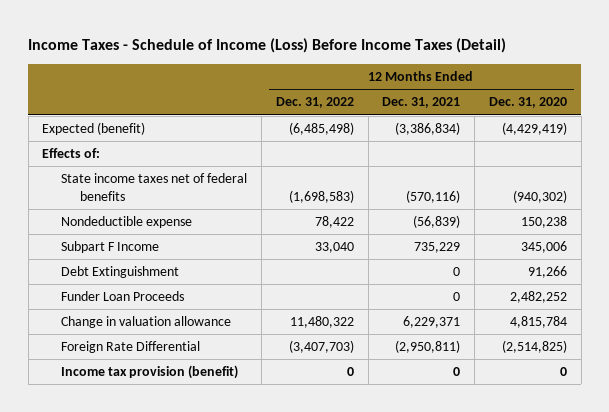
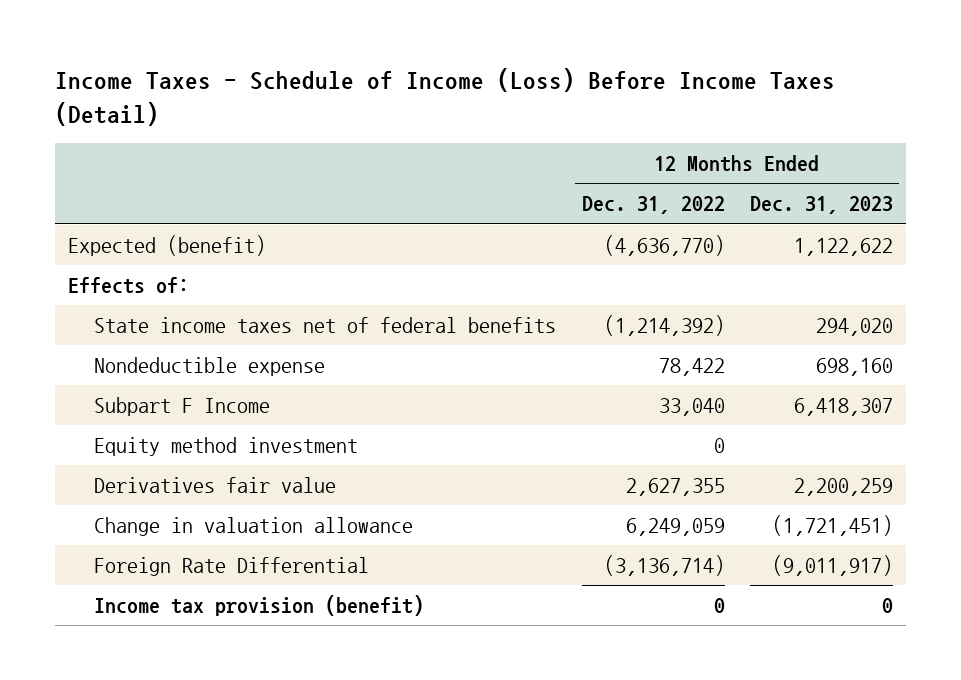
- | 12 Months Ended Dec. 31, 2022 | 12 Months Ended Dec. 31, 2021 | 12 Months Ended Dec. 31, 2020
+ | 12 Months Ended Dec. 31, 2022 | 12 Months Ended Dec. 31, 2023
- Expected (benefit) | (6,485,498) | (3,386,834) | (4,429,419)
+ Expected (benefit) | (4,636,770) | 1,122,622
- State income taxes net of federal benefits | (1,698,583) | (570,116) | (940,302)
+ State income taxes net of federal benefits | (1,214,392) | 294,020
- Debt Extinguishment | | 0 | 91,266
- Funder Loan Proceeds | | 0 | 2,482,252
- Change in valuation allowance | 11,480,322 | 6,229,371 | 4,815,784
- Foreign Rate Differential | (3,407,703) | (2,950,811) | (2,514,825)
+ Equity method investment | 0 |
+ Derivatives fair value | 2,627,355 | 2,200,259
+ Change in valuation allowance | 6,249,059 | (1,721,451)
+ Foreign Rate Differential | (3,136,714) | (9,011,917)

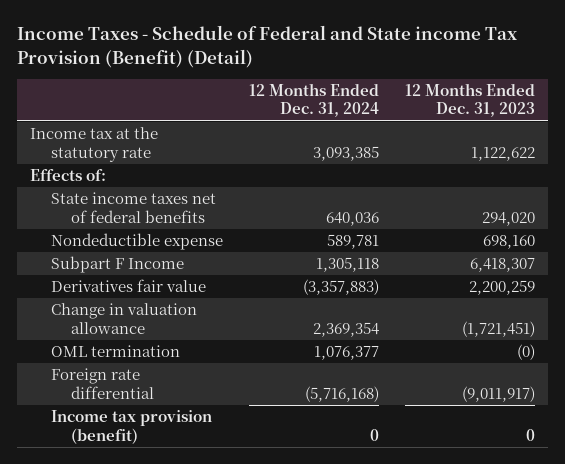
- Income Taxes - Schedule of Income (Loss) Before Income Taxes (Detail)
+ Income Taxes - Schedule of Federal and State income Tax Provision (Benefit) (Detail)
- | 12 Months Ended Dec. 31, 2022 | 12 Months Ended Dec. 31, 2023
+ | 12 Months Ended Dec. 31, 2024 | 12 Months Ended Dec. 31, 2023
- Expected (benefit) | (4,636,770) | 1,122,622
+ Income tax at the statutory rate | 3,093,385 | 1,122,622
- Equity method investment | 0 |
- Foreign Rate Differential | (3,136,714) | (9,011,917)
+ OML termination | 1,076,377 | (0)
+ Foreign rate differential | (5,716,168) | (9,011,917)

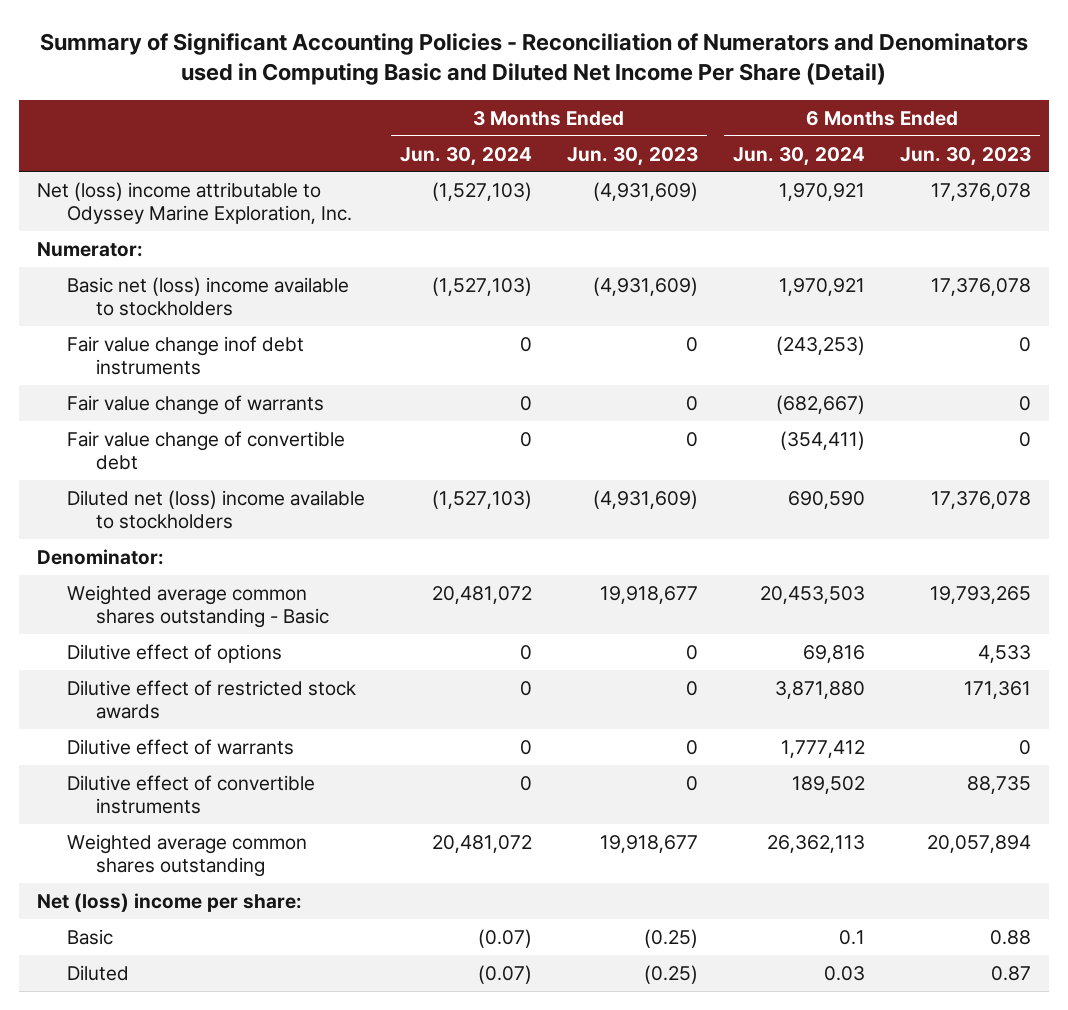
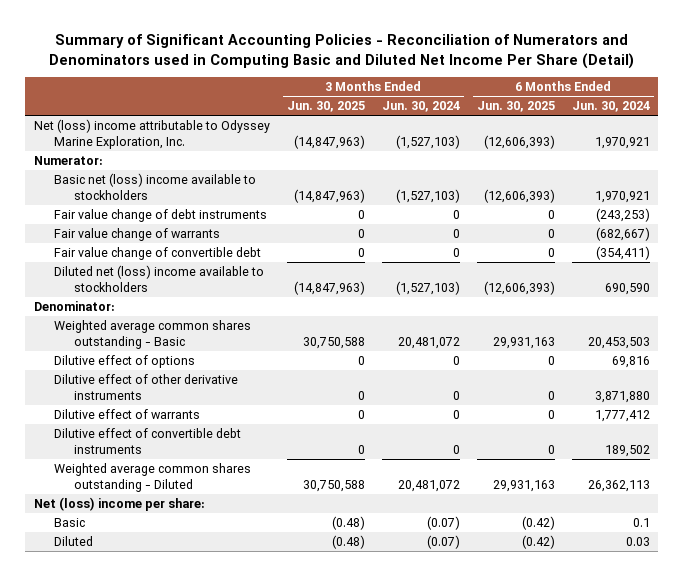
- | 3 Months Ended Jun. 30, 2024 | 3 Months Ended Jun. 30, 2023 | 6 Months Ended Jun. 30, 2024 | 6 Months Ended Jun. 30, 2023
+ | 3 Months Ended Jun. 30, 2025 | 3 Months Ended Jun. 30, 2024 | 6 Months Ended Jun. 30, 2025 | 6 Months Ended Jun. 30, 2024
- Fair value change inof debt instruments | 0 | 0 | (243,253) | 0
+ Fair value change of debt instruments | 0 | 0 | 0 | (243,253)
- Dilutive effect of restricted stock awards | 0 | 0 | 3,871,880 | 171,361
+ Dilutive effect of other derivative instruments | 0 | 0 | 0 | 3,871,880
- Dilutive effect of convertible instruments | 0 | 0 | 189,502 | 88,735
- Weighted average common shares outstanding | 20,481,072 | 19,918,677 | 26,362,113 | 20,057,894
+ Dilutive effect of convertible debt instruments | 0 | 0 | 0 | 189,502
+ Weighted average common shares outstanding - Diluted | 30,750,588 | 20,481,072 | 29,931,163 | 26,362,113

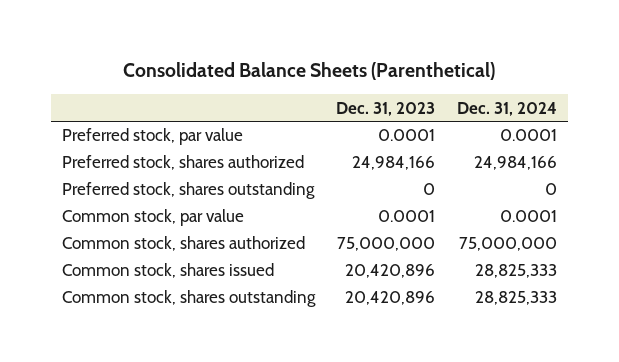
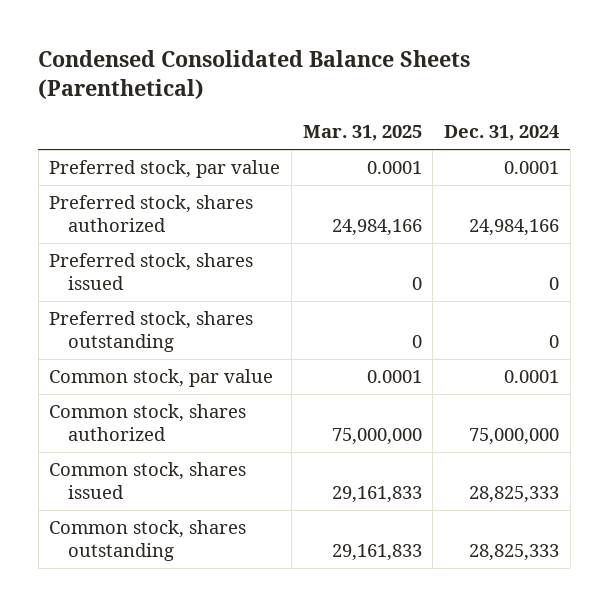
- Consolidated Balance Sheets (Parenthetical)
+ Condensed Consolidated Balance Sheets (Parenthetical)
- | Dec. 31, 2023 | Dec. 31, 2024
+ | Mar. 31, 2025 | Dec. 31, 2024
+ Preferred stock, shares issued | 0 | 0

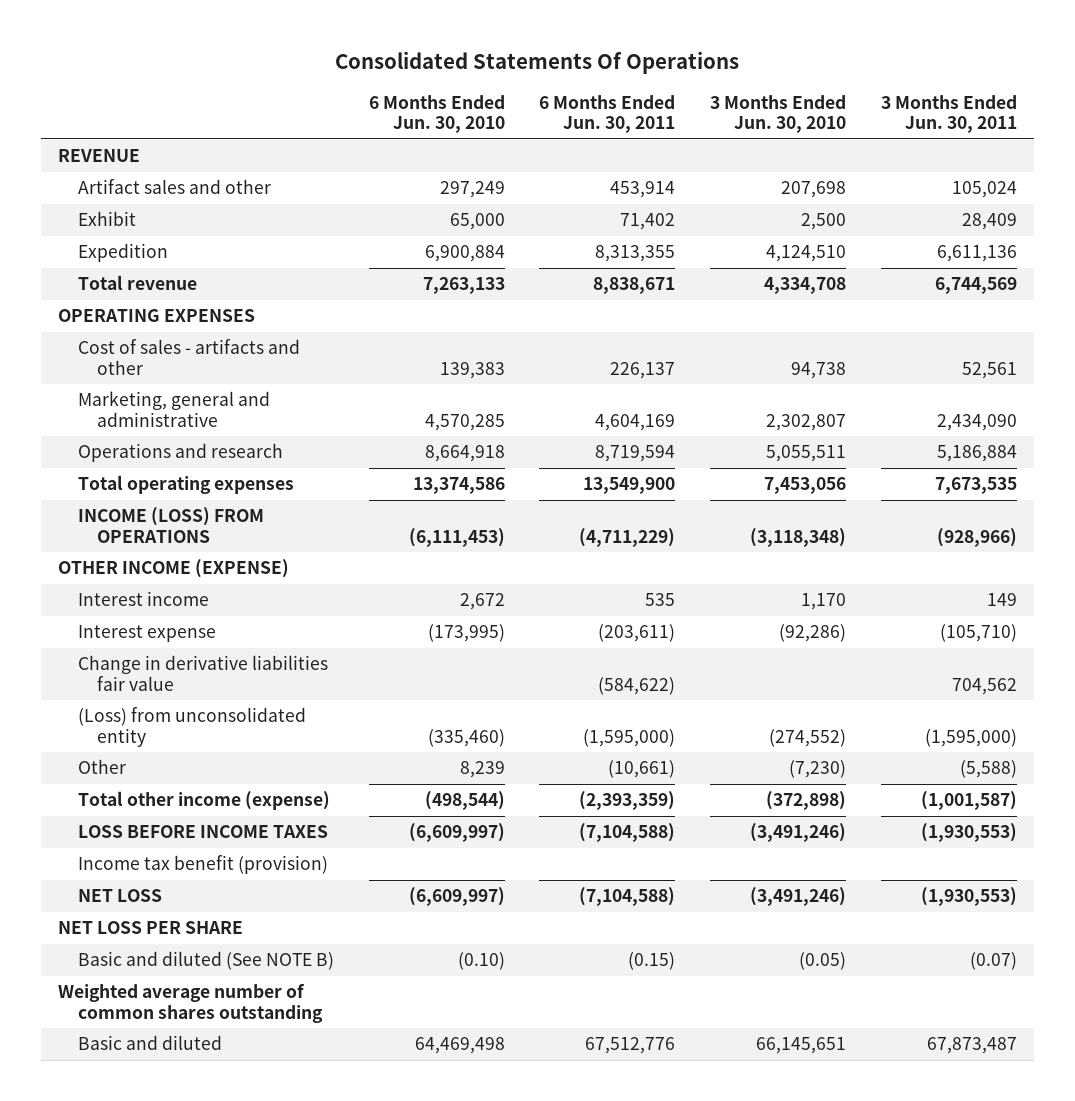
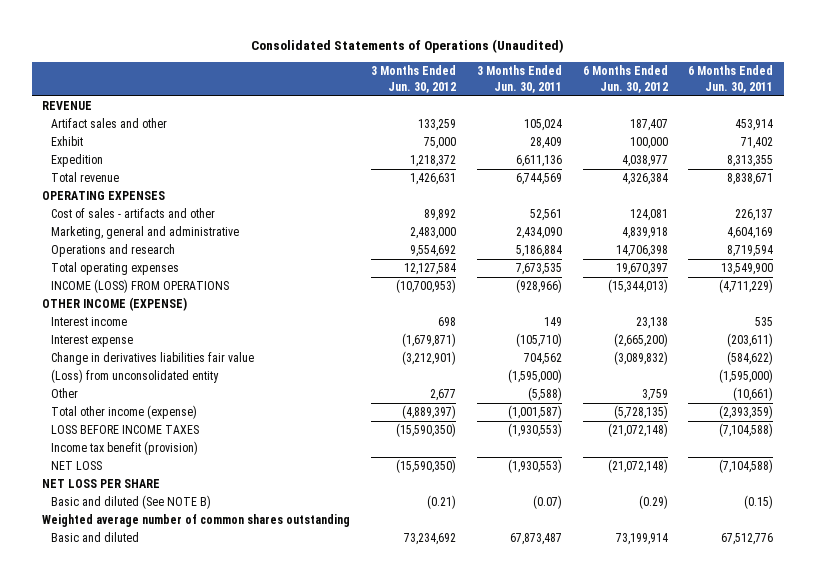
- Consolidated Statements Of Operations
+ Consolidated Statements of Operations (Unaudited)
- | 6 Months Ended Jun. 30, 2010 | 6 Months Ended Jun. 30, 2011 | 3 Months Ended Jun. 30, 2010 | 3 Months Ended Jun. 30, 2011
+ | 3 Months Ended Jun. 30, 2012 | 3 Months Ended Jun. 30, 2011 | 6 Months Ended Jun. 30, 2012 | 6 Months Ended Jun. 30, 2011
- Change in derivative liabilities fair value | | (584,622) | | 704,562
+ Change in derivatives liabilities fair value | (3,212,901) | 704,562 | (3,089,832) | (584,622)

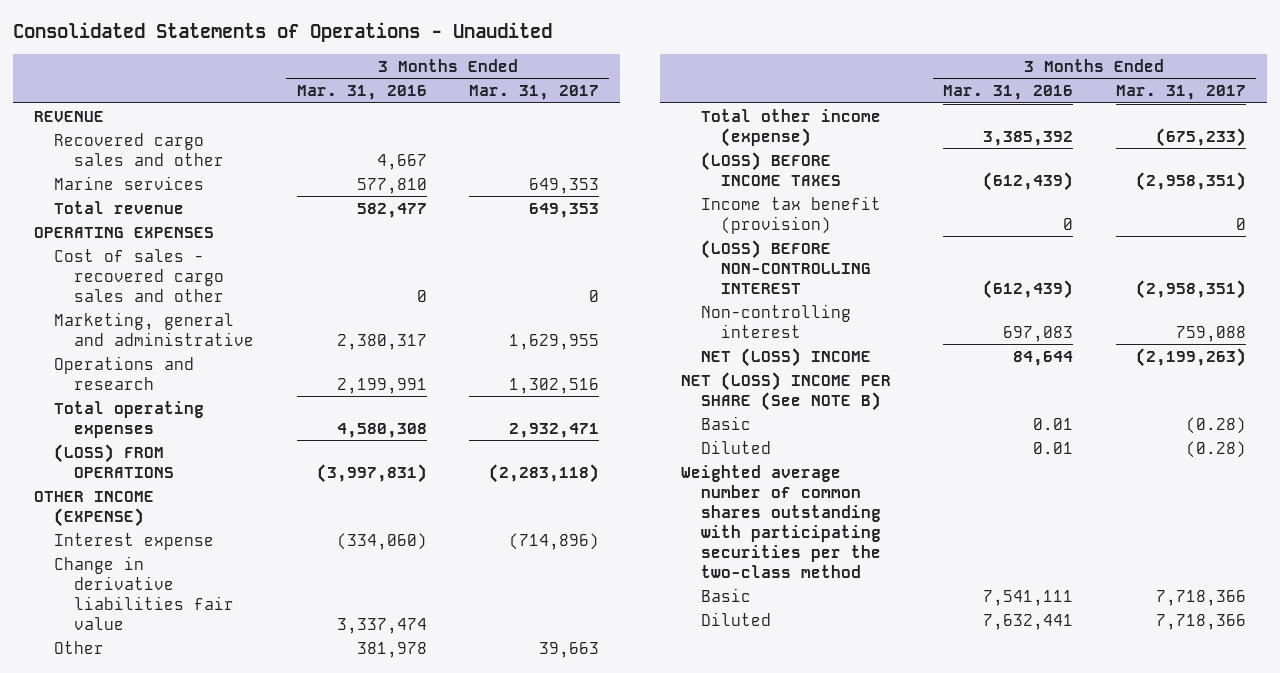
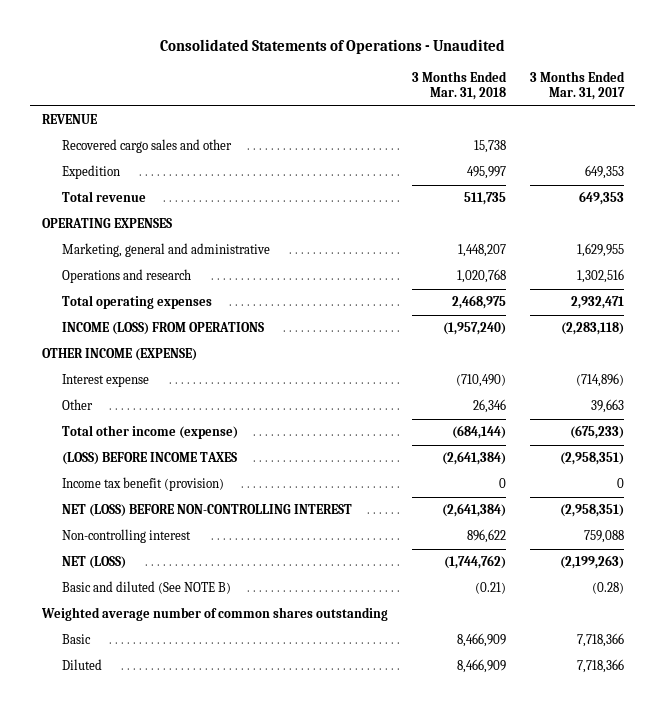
- | 3 Months Ended Mar. 31, 2016 | 3 Months Ended Mar. 31, 2017
+ | 3 Months Ended Mar. 31, 2018 | 3 Months Ended Mar. 31, 2017
- Marine services | 577,810 | 649,353
+ Expedition | 495,997 | 649,353
- Cost of sales - recovered cargo sales and other | 0 | 0
- (LOSS) FROM OPERATIONS | (3,997,831) | (2,283,118)
+ INCOME (LOSS) FROM OPERATIONS | (1,957,240) | (2,283,118)
- Change in derivative liabilities fair value | 3,337,474 |
- (LOSS) BEFORE NON-CONTROLLING INTEREST | (612,439) | (2,958,351)
+ NET (LOSS) BEFORE NON-CONTROLLING INTEREST | (2,641,384) | (2,958,351)
- NET (LOSS) INCOME | 84,644 | (2,199,263)
- NET (LOSS) INCOME PER SHARE (See NOTE B)
- Basic | 0.01 | (0.28)
- Diluted | 0.01 | (0.28)
- Weighted average number of common shares outstanding with participating securities per the two-class method
+ NET (LOSS) | (1,744,762) | (2,199,263)
+ Basic and diluted (See NOTE B) | (0.21) | (0.28)
+ Weighted average number of common shares outstanding

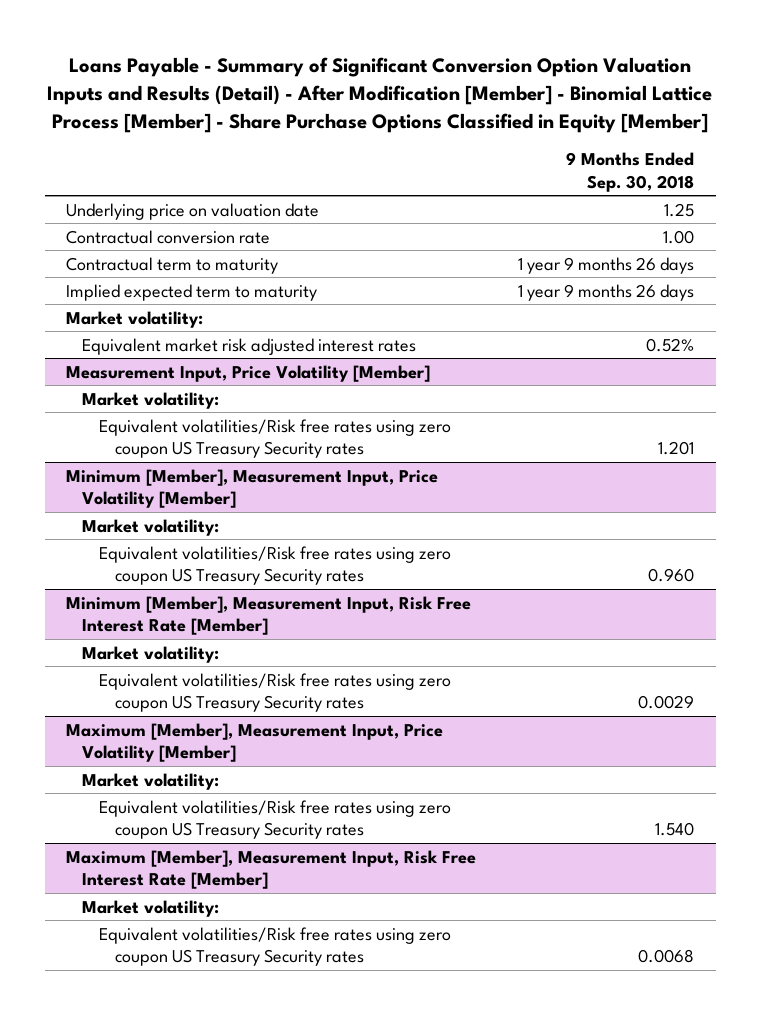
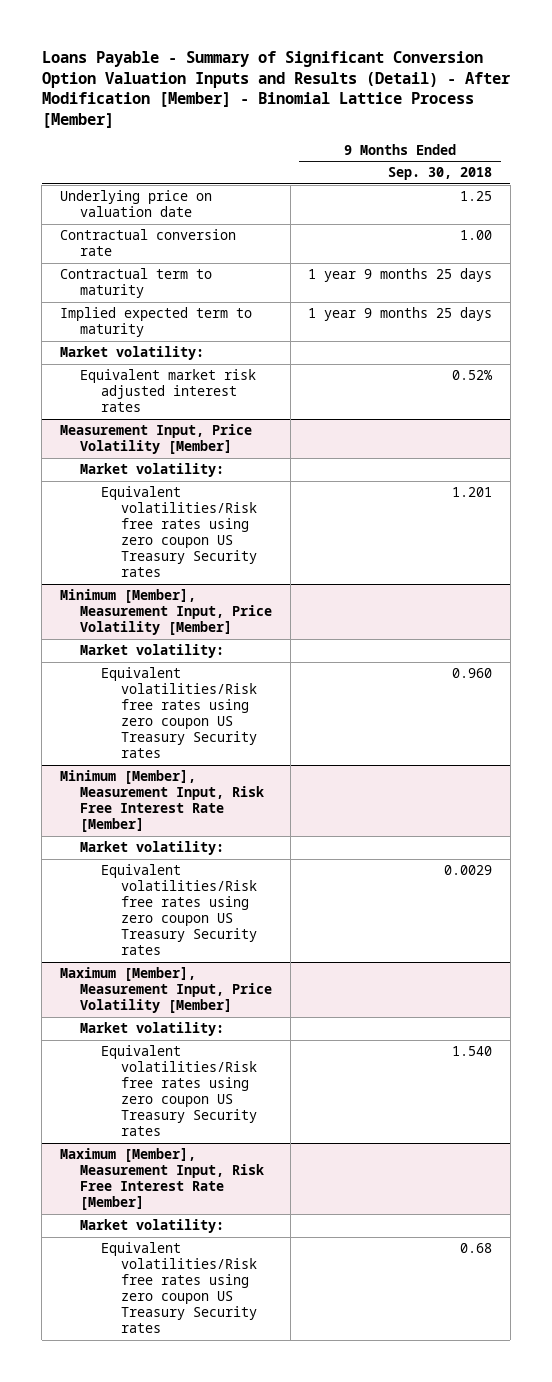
- Loans Payable - Summary of Significant Conversion Option Valuation Inputs and Results (Detail) - After Modification [Member] - Binomial Lattice Process [Member] - Share Purchase Options Classified in Equity [Member]
+ Loans Payable - Summary of Significant Conversion Option Valuation Inputs and Results (Detail) - After Modification [Member] - Binomial Lattice Process [Member]
- Contractual term to maturity | 1 year 9 months 26 days
- Implied expected term to maturity | 1 year 9 months 26 days
+ Contractual term to maturity | 1 year 9 months 25 days
+ Implied expected term to maturity | 1 year 9 months 25 days
@ Maximum [Member], Measurement Input, Risk Free Interest Rate [Member]
- Equivalent volatilities/Risk free rates using zero coupon US Treasury Security rates | 0.0068
+ Equivalent volatilities/Risk free rates using zero coupon US Treasury Security rates | 0.68

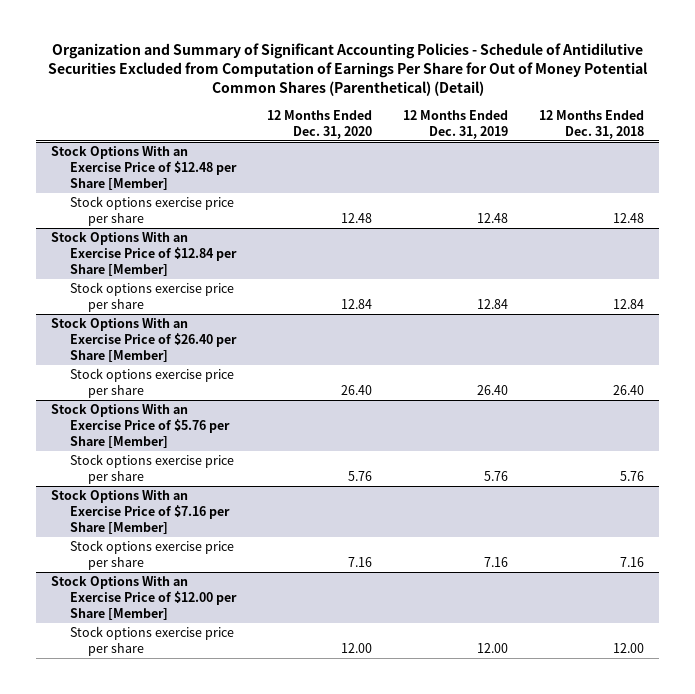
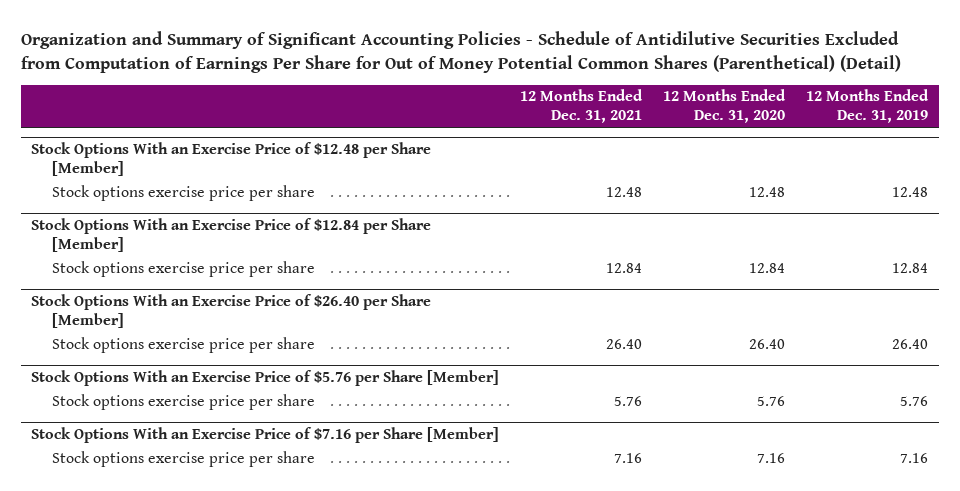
- | 12 Months Ended Dec. 31, 2020 | 12 Months Ended Dec. 31, 2019 | 12 Months Ended Dec. 31, 2018
+ | 12 Months Ended Dec. 31, 2021 | 12 Months Ended Dec. 31, 2020 | 12 Months Ended Dec. 31, 2019
- Stock Options With an Exercise Price of $12.00 per Share [Member]
- Stock options exercise price per share | 12.00 | 12.00 | 12.00

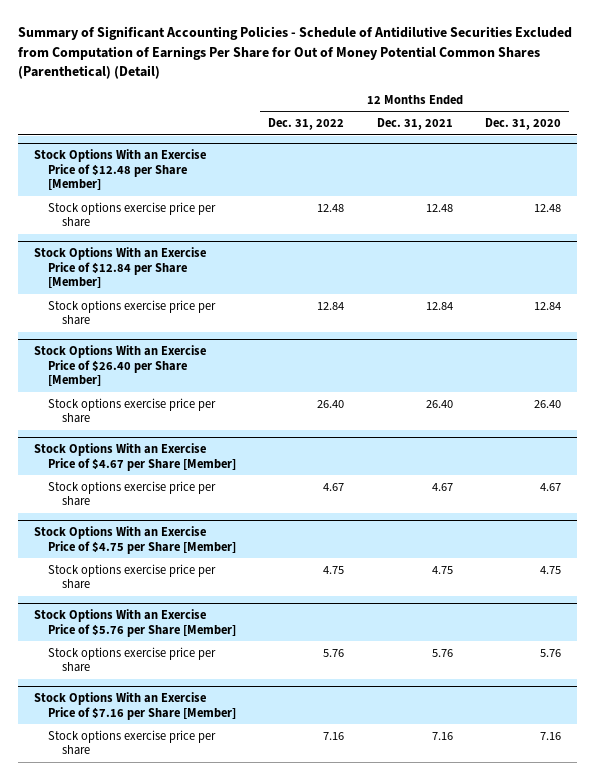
- Organization and Summary of Significant Accounting Policies - Schedule of Antidilutive Securities Excluded from Computation of Earnings Per Share for Out of Money Potential Common Shares (Parenthetical) (Detail)
+ Summary of Significant Accounting Policies - Schedule of Antidilutive Securities Excluded from Computation of Earnings Per Share for Out of Money Potential Common Shares (Parenthetical) (Detail)
- | 12 Months Ended Dec. 31, 2021 | 12 Months Ended Dec. 31, 2020 | 12 Months Ended Dec. 31, 2019
+ | 12 Months Ended Dec. 31, 2022 | 12 Months Ended Dec. 31, 2021 | 12 Months Ended Dec. 31, 2020
+ Stock Options With an Exercise Price of $4.67 per Share [Member]
+ Stock options exercise price per share | 4.67 | 4.67 | 4.67
+ Stock Options With an Exercise Price of $4.75 per Share [Member]
+ Stock options exercise price per share | 4.75 | 4.75 | 4.75

